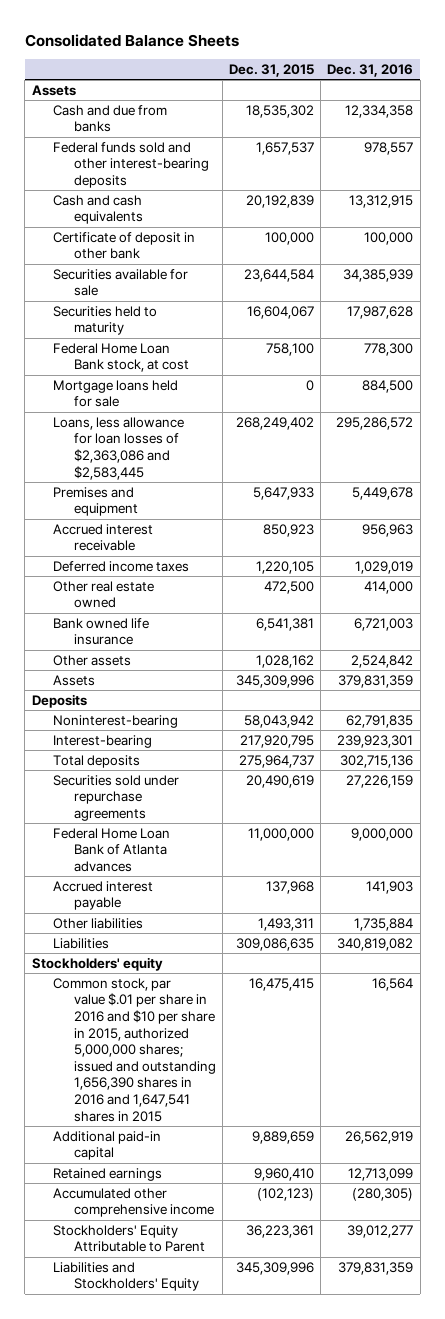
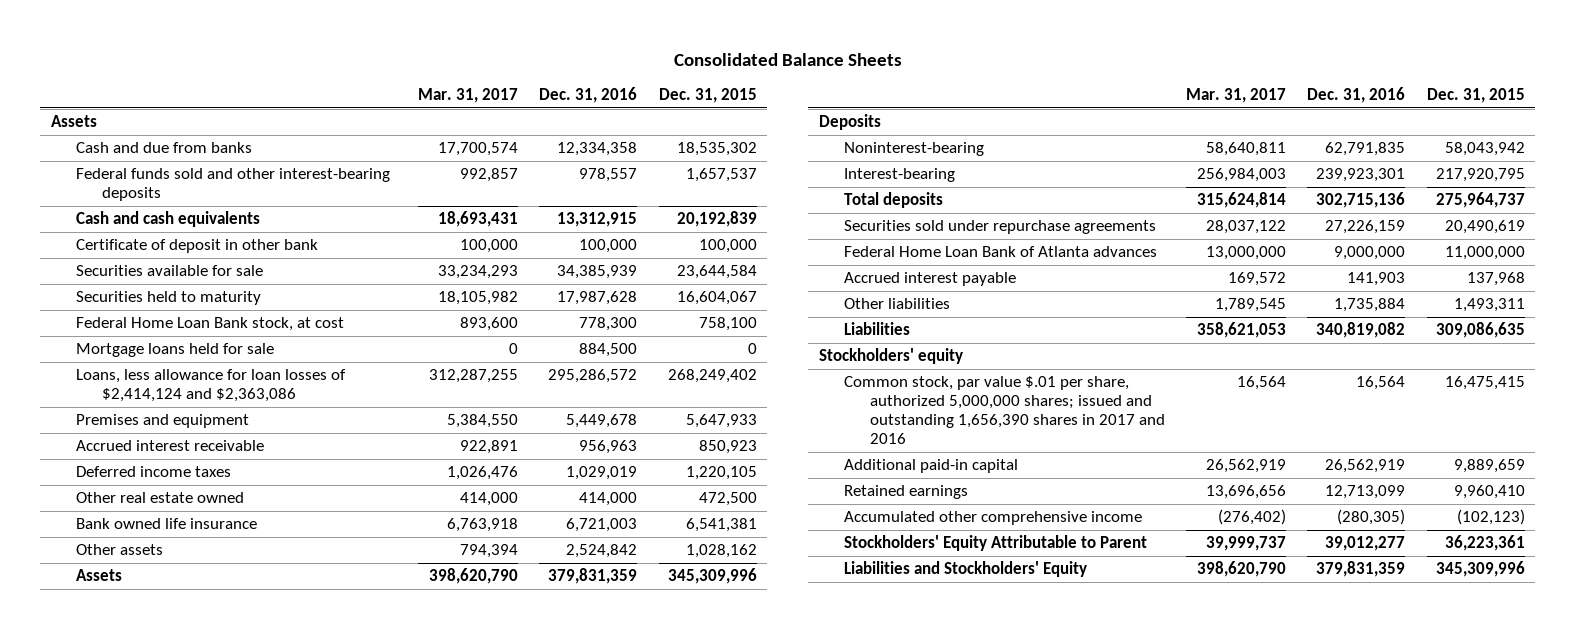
- | Dec. 31, 2015 | Dec. 31, 2016
+ | Mar. 31, 2017 | Dec. 31, 2016 | Dec. 31, 2015
- Loans, less allowance for loan losses of $2,363,086 and $2,583,445 | 268,249,402 | 295,286,572
+ Loans, less allowance for loan losses of $2,414,124 and $2,363,086 | 312,287,255 | 295,286,572 | 268,249,402
- Common stock, par value $.01 per share in 2016 and $10 per share in 2015, authorized 5,000,000 shares; issued and outstanding 1,656,390 shares in 2016 and 1,647,541 shares in 2015 | 16,475,415 | 16,564
+ Common stock, par value $.01 per share, authorized 5,000,000 shares; issued and outstanding 1,656,390 shares in 2017 and 2016 | 16,564 | 16,564 | 16,475,415

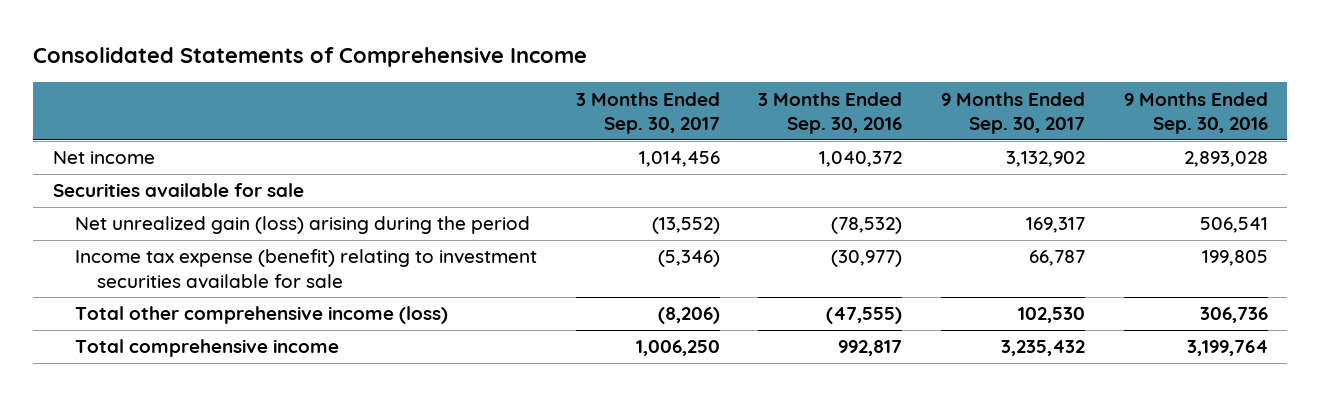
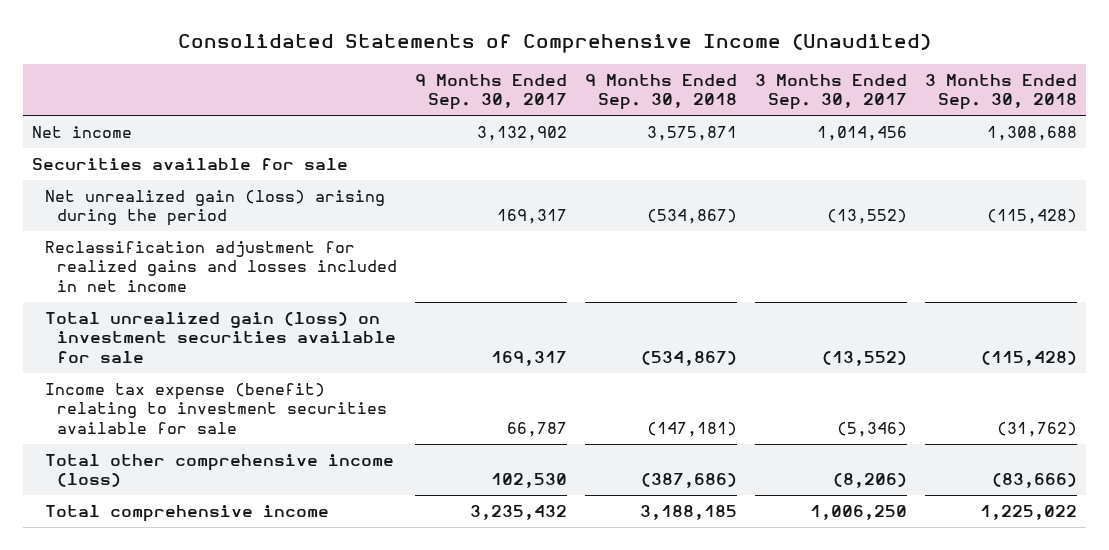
- Consolidated Statements of Comprehensive Income
+ Consolidated Statements of Comprehensive Income (Unaudited)
- | 3 Months Ended Sep. 30, 2017 | 3 Months Ended Sep. 30, 2016 | 9 Months Ended Sep. 30, 2017 | 9 Months Ended Sep. 30, 2016
+ | 9 Months Ended Sep. 30, 2017 | 9 Months Ended Sep. 30, 2018 | 3 Months Ended Sep. 30, 2017 | 3 Months Ended Sep. 30, 2018
+ Reclassification adjustment for realized gains and losses included in net income
+ Total unrealized gain (loss) on investment securities available for sale | 169,317 | (534,867) | (13,552) | (115,428)

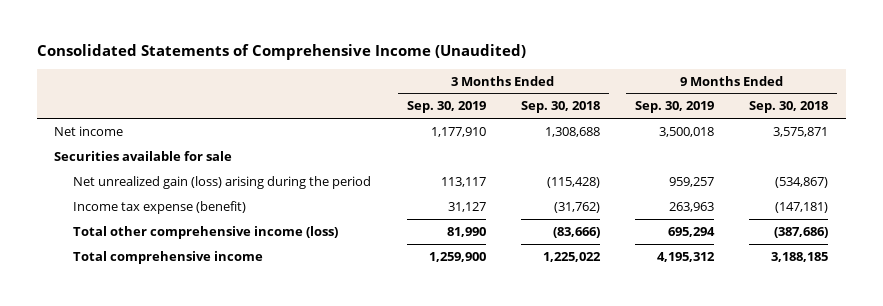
- | 9 Months Ended Sep. 30, 2017 | 9 Months Ended Sep. 30, 2018 | 3 Months Ended Sep. 30, 2017 | 3 Months Ended Sep. 30, 2018
+ | 3 Months Ended Sep. 30, 2019 | 3 Months Ended Sep. 30, 2018 | 9 Months Ended Sep. 30, 2019 | 9 Months Ended Sep. 30, 2018
- Reclassification adjustment for realized gains and losses included in net income
- Total unrealized gain (loss) on investment securities available for sale | 169,317 | (534,867) | (13,552) | (115,428)
- Income tax expense (benefit) relating to investment securities available for sale | 66,787 | (147,181) | (5,346) | (31,762)
+ Income tax expense (benefit) | 31,127 | (31,762) | 263,963 | (147,181)

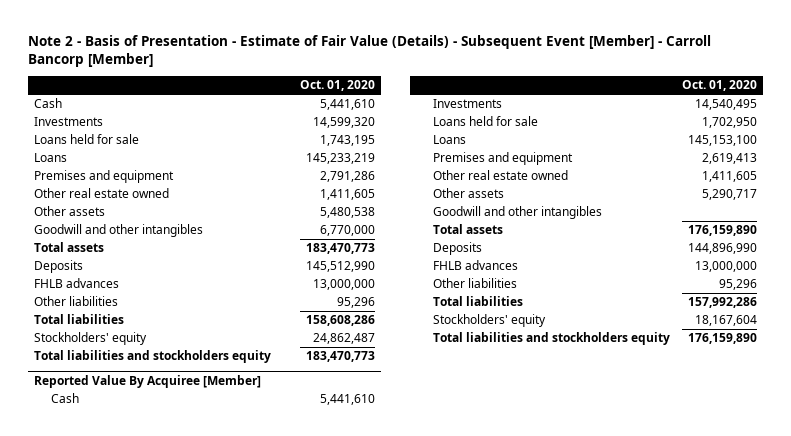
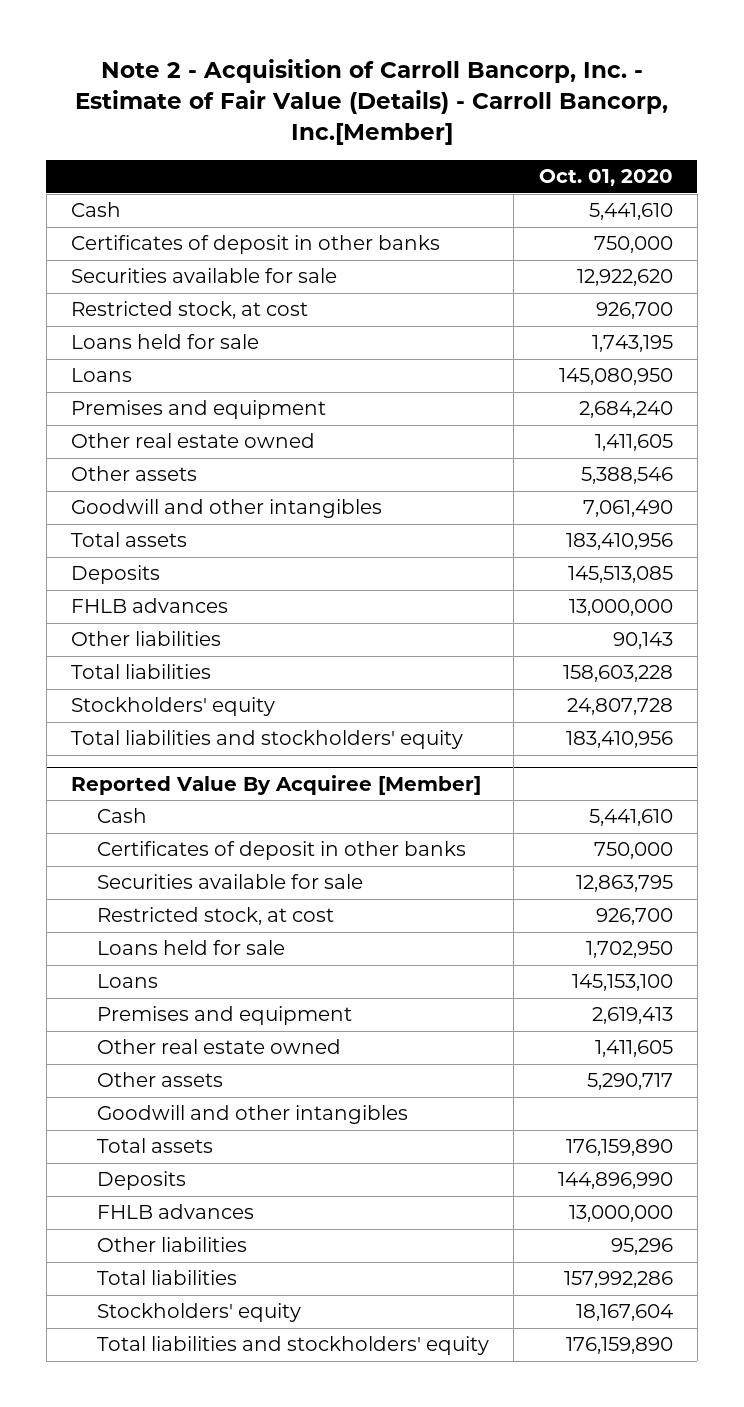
- Note 2 - Basis of Presentation - Estimate of Fair Value (Details) - Subsequent Event [Member] - Carroll Bancorp [Member]
+ Note 2 - Acquisition of Carroll Bancorp, Inc. - Estimate of Fair Value (Details) - Carroll Bancorp, Inc.[Member]
- Investments | 14,599,320
+ Certificates of deposit in other banks | 750,000
+ Securities available for sale | 12,922,620
+ Restricted stock, at cost | 926,700
- Loans | 145,233,219
- Premises and equipment | 2,791,286
+ Loans | 145,080,950
+ Premises and equipment | 2,684,240
- Other assets | 5,480,538
- Goodwill and other intangibles | 6,770,000
- Total assets | 183,470,773
- Deposits | 145,512,990
+ Other assets | 5,388,546
+ Goodwill and other intangibles | 7,061,490
+ Total assets | 183,410,956
+ Deposits | 145,513,085
- Other liabilities | 95,296
- Total liabilities | 158,608,286
- Stockholders' equity | 24,862,487
- Total liabilities and stockholders equity | 183,470,773
+ Other liabilities | 90,143
+ Total liabilities | 158,603,228
+ Stockholders' equity | 24,807,728
+ Total liabilities and stockholders' equity | 183,410,956
@ Reported Value By Acquiree [Member]
- Investments | 14,540,495
+ Certificates of deposit in other banks | 750,000
+ Securities available for sale | 12,863,795
+ Restricted stock, at cost | 926,700
- Total liabilities and stockholders equity | 176,159,890
+ Total liabilities and stockholders' equity | 176,159,890

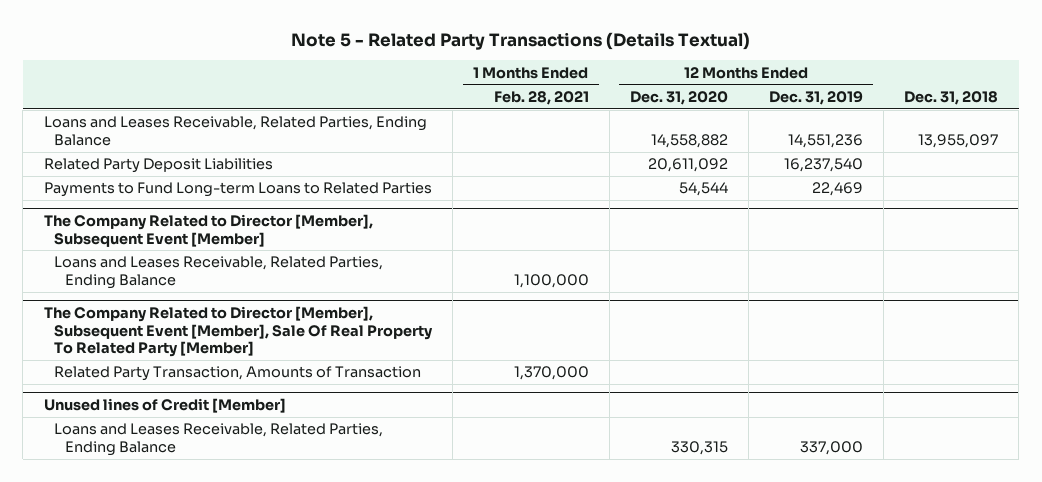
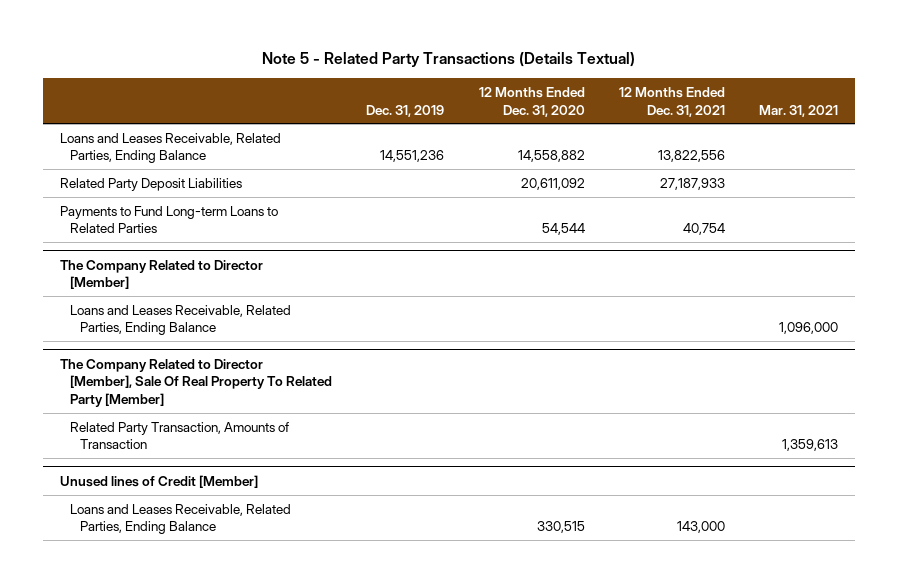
- | 1 Months Ended Feb. 28, 2021 | 12 Months Ended Dec. 31, 2020 | 12 Months Ended Dec. 31, 2019 | Dec. 31, 2018
+ | Dec. 31, 2019 | 12 Months Ended Dec. 31, 2020 | 12 Months Ended Dec. 31, 2021 | Mar. 31, 2021
- The Company Related to Director [Member], Subsequent Event [Member]
+ The Company Related to Director [Member]
- The Company Related to Director [Member], Subsequent Event [Member], Sale Of Real Property To Related Party [Member]
+ The Company Related to Director [Member], Sale Of Real Property To Related Party [Member]
@ Unused lines of Credit [Member]
- Loans and Leases Receivable, Related Parties, Ending Balance | | 330,315 | 337,000 |
+ Loans and Leases Receivable, Related Parties, Ending Balance | | 330,515 | 143,000 |

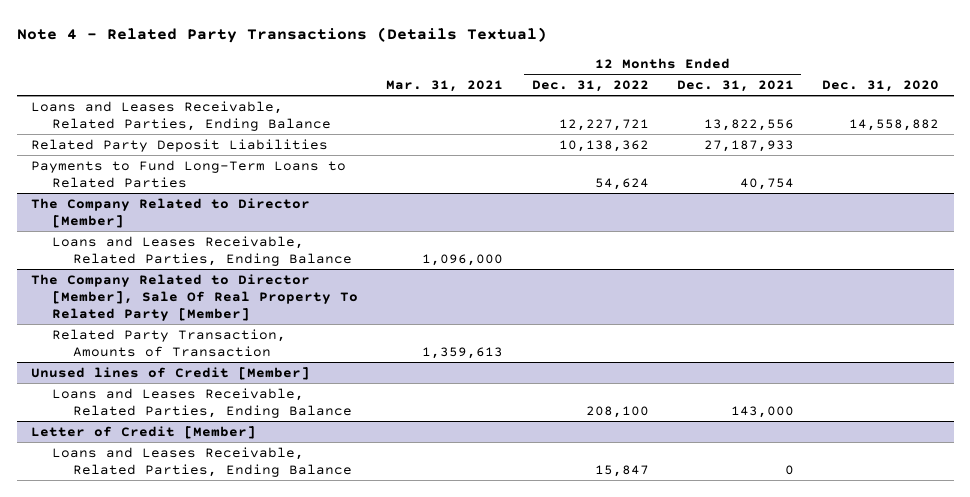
- Note 5 - Related Party Transactions (Details Textual)
+ Note 4 - Related Party Transactions (Details Textual)
- | Dec. 31, 2019 | 12 Months Ended Dec. 31, 2020 | 12 Months Ended Dec. 31, 2021 | Mar. 31, 2021
+ | Mar. 31, 2021 | 12 Months Ended Dec. 31, 2022 | 12 Months Ended Dec. 31, 2021 | Dec. 31, 2020
- Payments to Fund Long-term Loans to Related Parties | | 54,544 | 40,754 |
+ Payments to Fund Long-Term Loans to Related Parties | | 54,624 | 40,754 |
+ Letter of Credit [Member]
+ Loans and Leases Receivable, Related Parties, Ending Balance | | 15,847 | 0 |

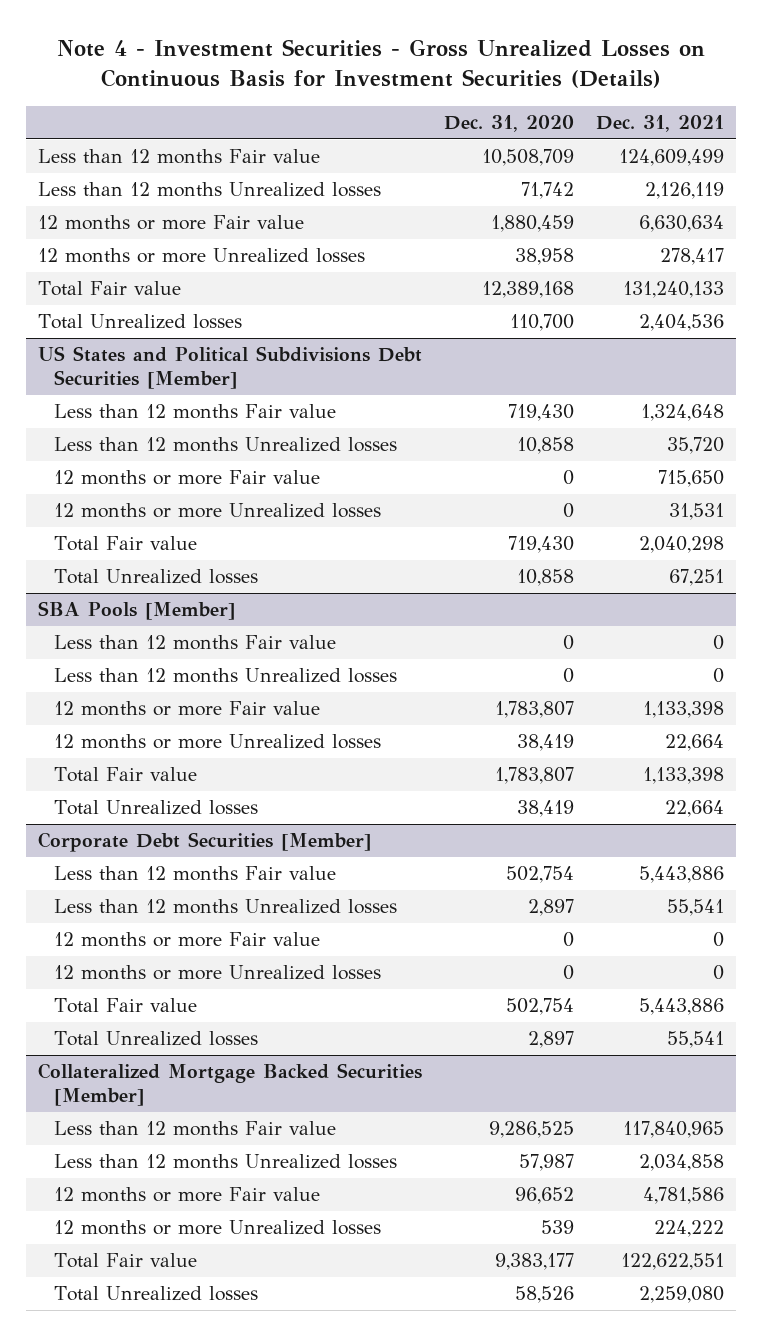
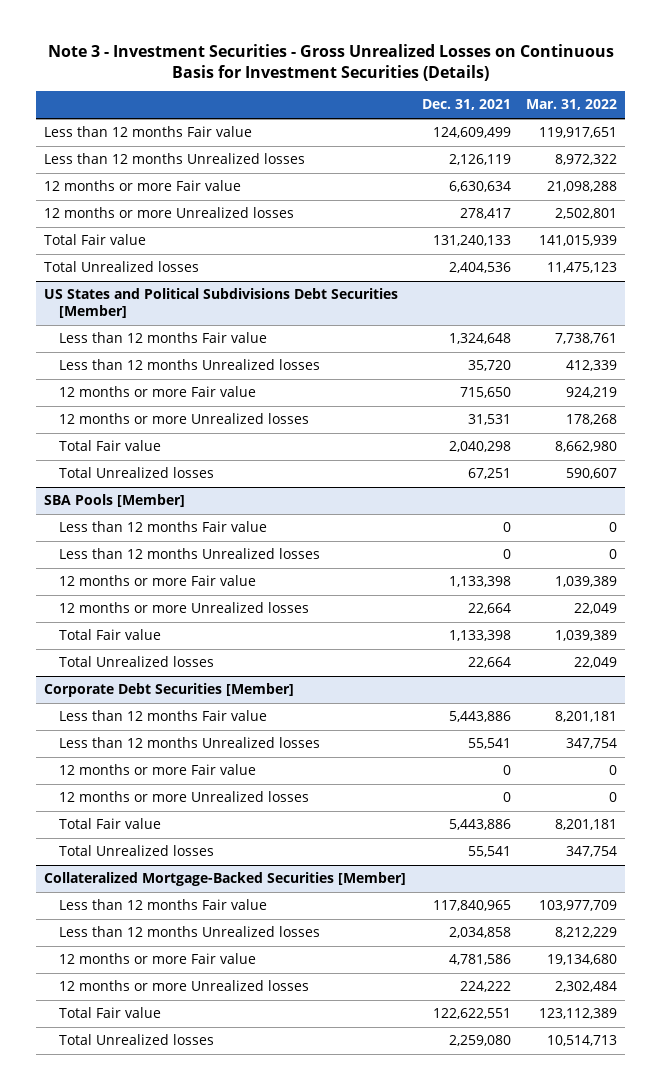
- Note 4 - Investment Securities - Gross Unrealized Losses on Continuous Basis for Investment Securities (Details)
+ Note 3 - Investment Securities - Gross Unrealized Losses on Continuous Basis for Investment Securities (Details)
- | Dec. 31, 2020 | Dec. 31, 2021
+ | Dec. 31, 2021 | Mar. 31, 2022
- Collateralized Mortgage Backed Securities [Member]
+ Collateralized Mortgage-Backed Securities [Member]

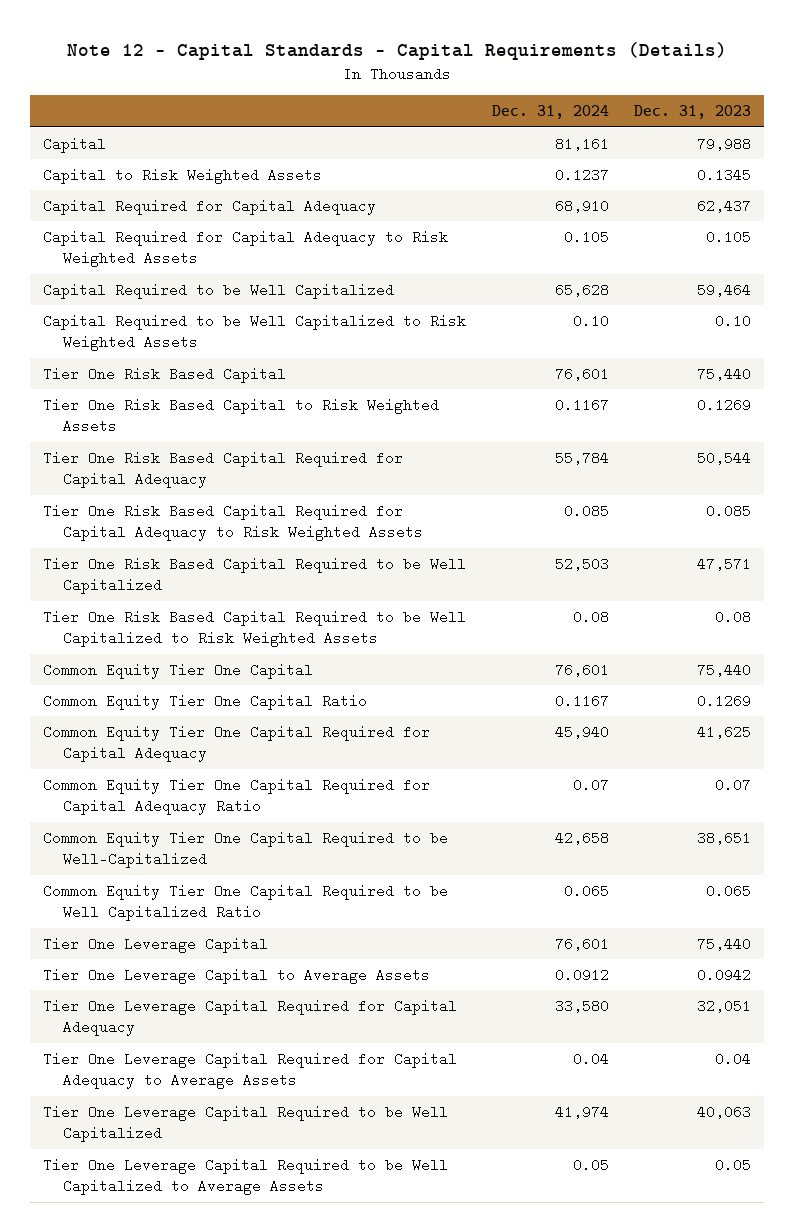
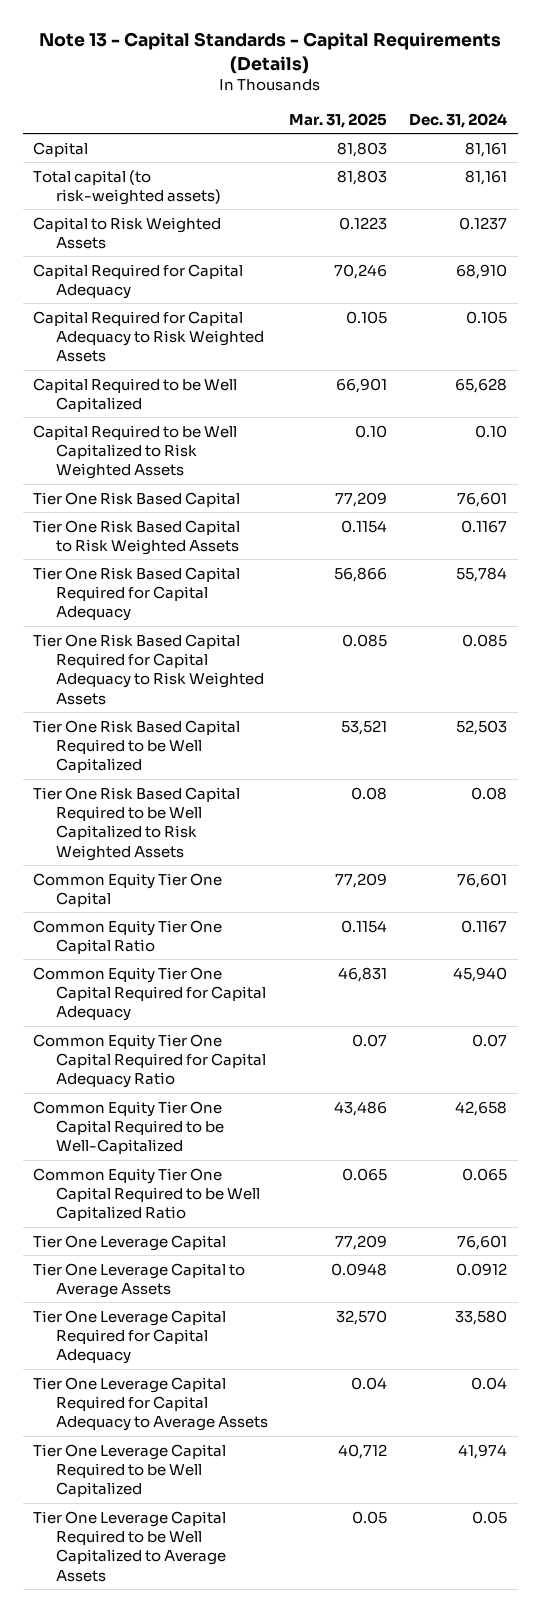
- Note 12 - Capital Standards - Capital Requirements (Details)
+ Note 13 - Capital Standards - Capital Requirements (Details)
- | Dec. 31, 2024 | Dec. 31, 2023
+ | Mar. 31, 2025 | Dec. 31, 2024
+ Total capital (to risk-weighted assets) | 81,803 | 81,161

